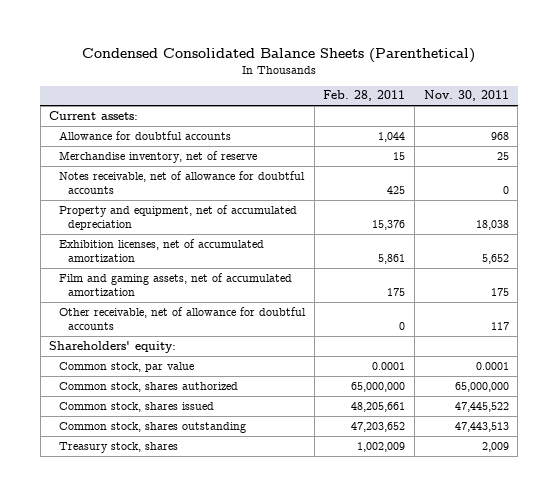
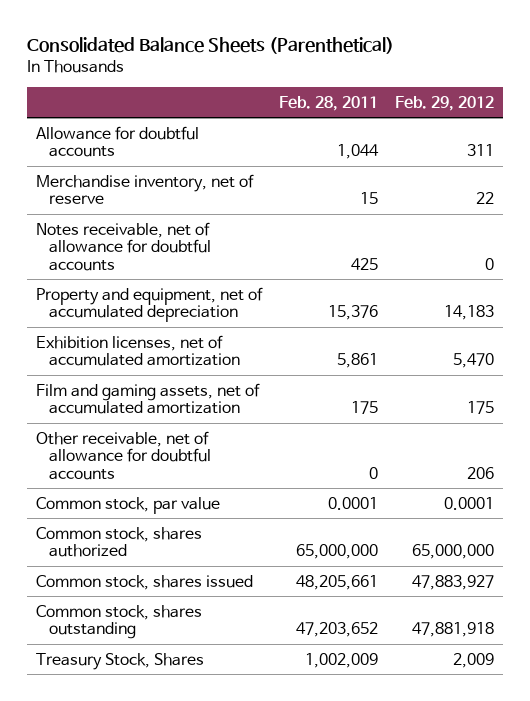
- Condensed Consolidated Balance Sheets (Parenthetical)
+ Consolidated Balance Sheets (Parenthetical)
- | Feb. 28, 2011 | Nov. 30, 2011
+ | Feb. 28, 2011 | Feb. 29, 2012
- Current assets:
- Shareholders' equity:
- Treasury stock, shares | 1,002,009 | 2,009
+ Treasury Stock, Shares | 1,002,009 | 2,009

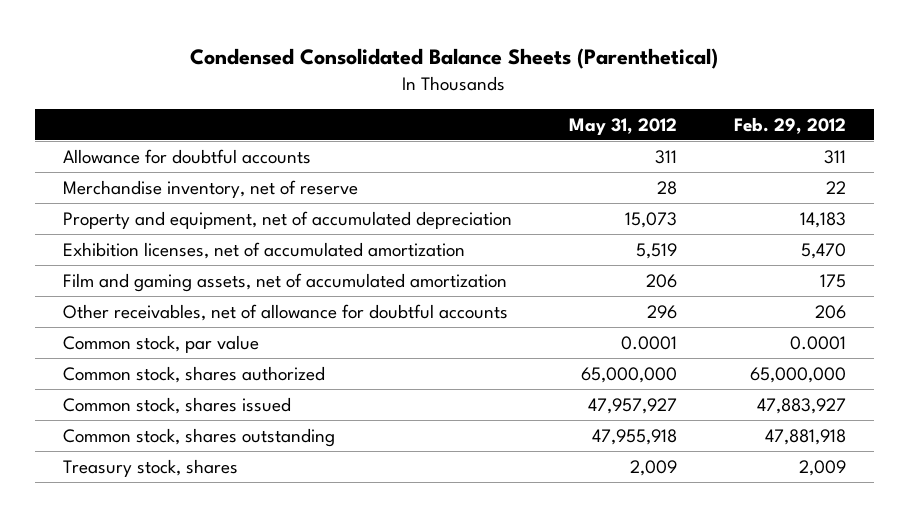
- Consolidated Balance Sheets (Parenthetical)
+ Condensed Consolidated Balance Sheets (Parenthetical)
- | Feb. 28, 2011 | Feb. 29, 2012
+ | May 31, 2012 | Feb. 29, 2012
- Notes receivable, net of allowance for doubtful accounts | 425 | 0
- Other receivable, net of allowance for doubtful accounts | 0 | 206
+ Other receivables, net of allowance for doubtful accounts | 296 | 206
- Treasury Stock, Shares | 1,002,009 | 2,009
+ Treasury stock, shares | 2,009 | 2,009

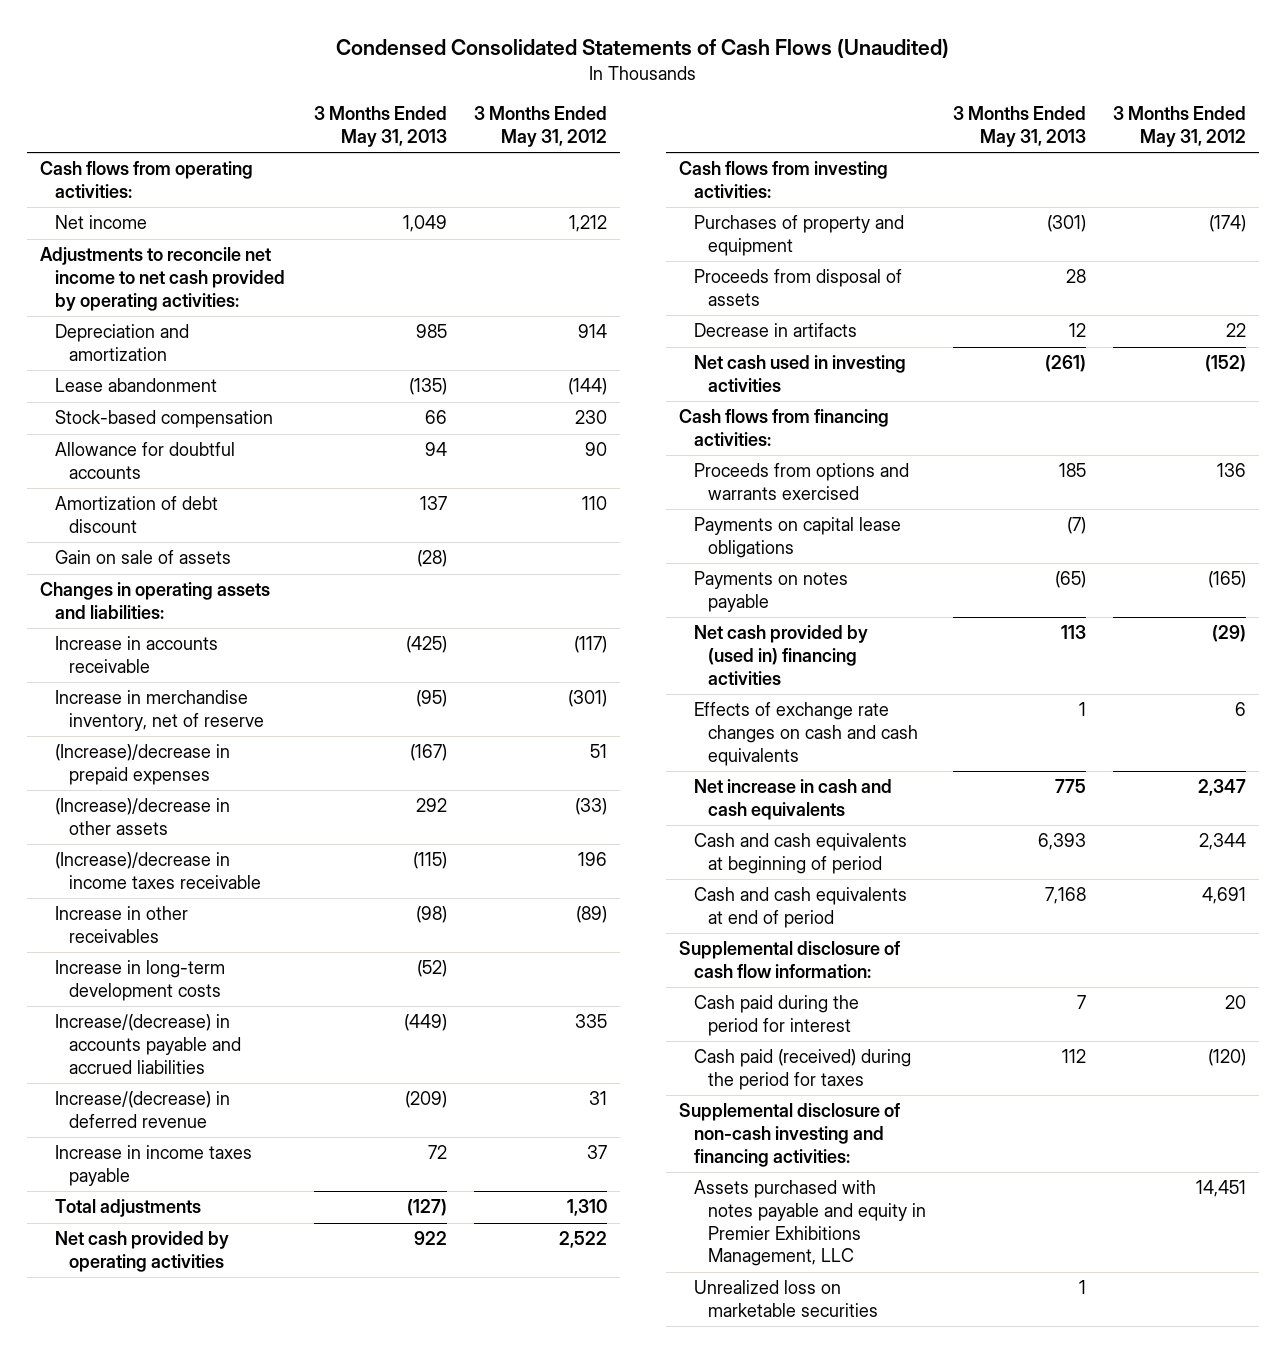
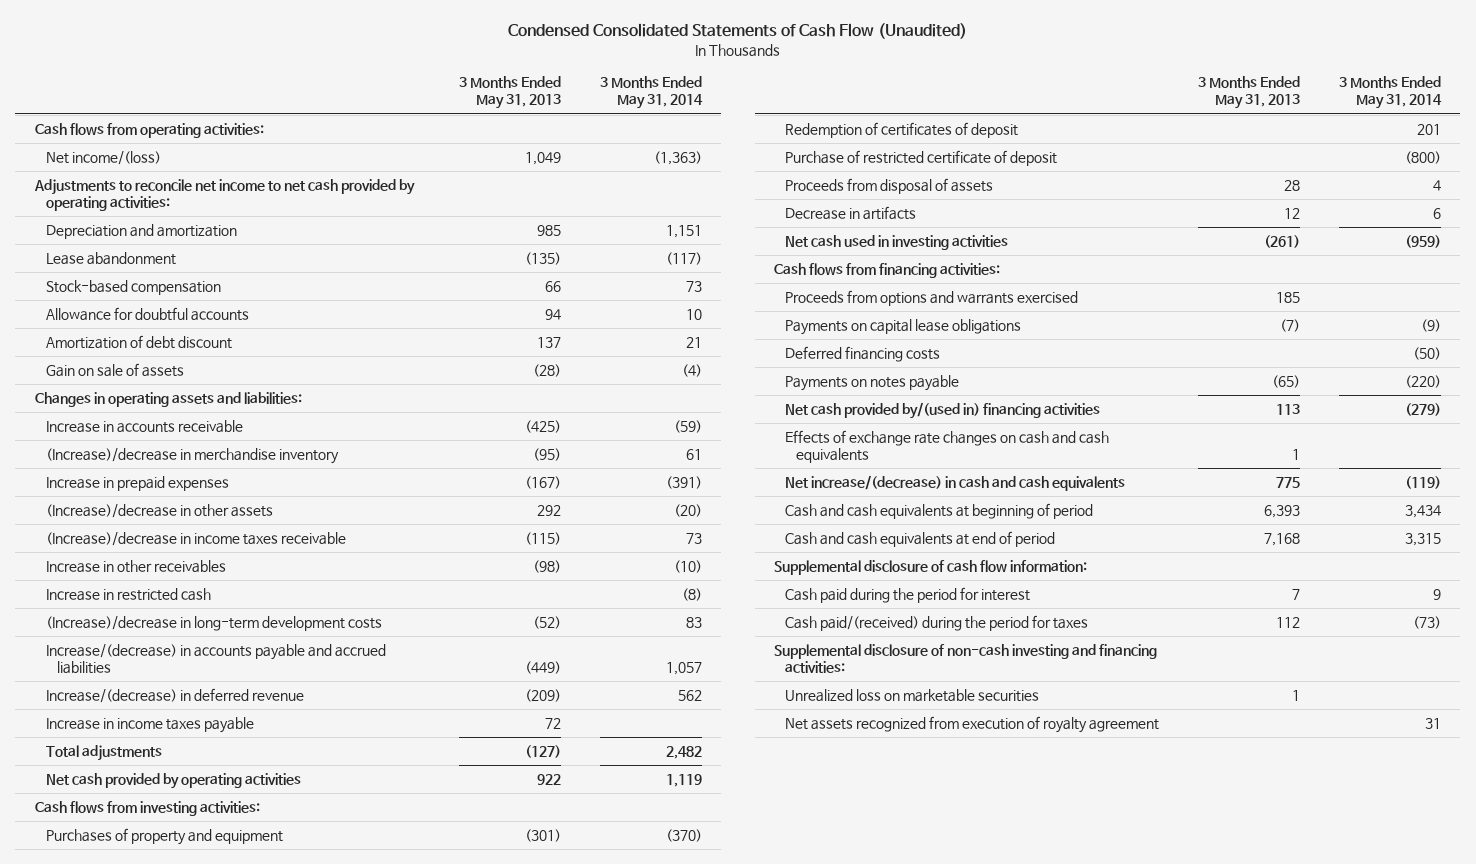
- Condensed Consolidated Statements of Cash Flows (Unaudited)
+ Condensed Consolidated Statements of Cash Flow (Unaudited)
- | 3 Months Ended May 31, 2013 | 3 Months Ended May 31, 2012
+ | 3 Months Ended May 31, 2013 | 3 Months Ended May 31, 2014
- Net income | 1,049 | 1,212
+ Net income/(loss) | 1,049 | (1,363)
- Increase in merchandise inventory, net of reserve | (95) | (301)
- (Increase)/decrease in prepaid expenses | (167) | 51
+ (Increase)/decrease in merchandise inventory | (95) | 61
+ Increase in prepaid expenses | (167) | (391)
- Increase in long-term development costs | (52) |
+ Increase in restricted cash | | (8)
+ (Increase)/decrease in long-term development costs | (52) | 83
+ Redemption of certificates of deposit | | 201
+ Purchase of restricted certificate of deposit | | (800)
+ Deferred financing costs | | (50)
- Net cash provided by (used in) financing activities | 113 | (29)
+ Net cash provided by/(used in) financing activities | 113 | (279)
- Net increase in cash and cash equivalents | 775 | 2,347
+ Net increase/(decrease) in cash and cash equivalents | 775 | (119)
- Cash paid (received) during the period for taxes | 112 | (120)
+ Cash paid/(received) during the period for taxes | 112 | (73)
- Assets purchased with notes payable and equity in Premier Exhibitions Management, LLC | | 14,451
+ Net assets recognized from execution of royalty agreement | | 31

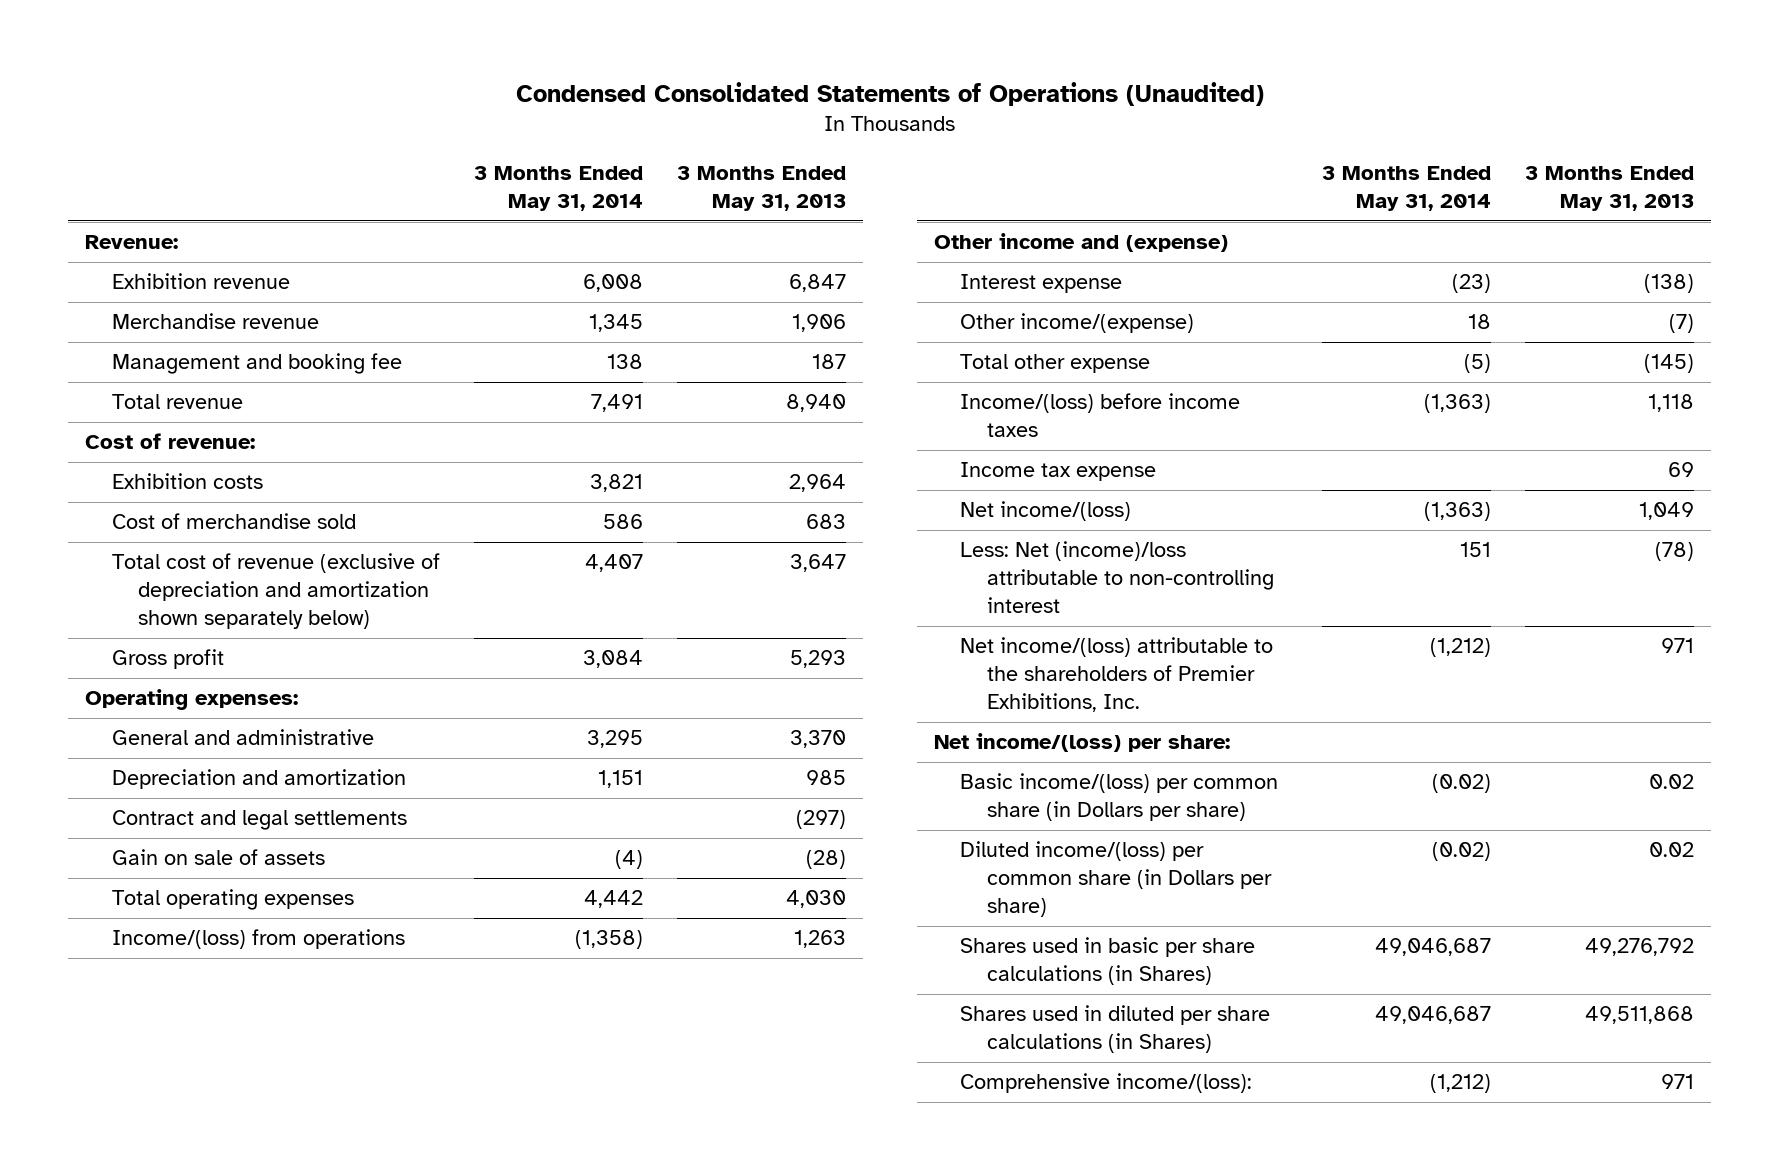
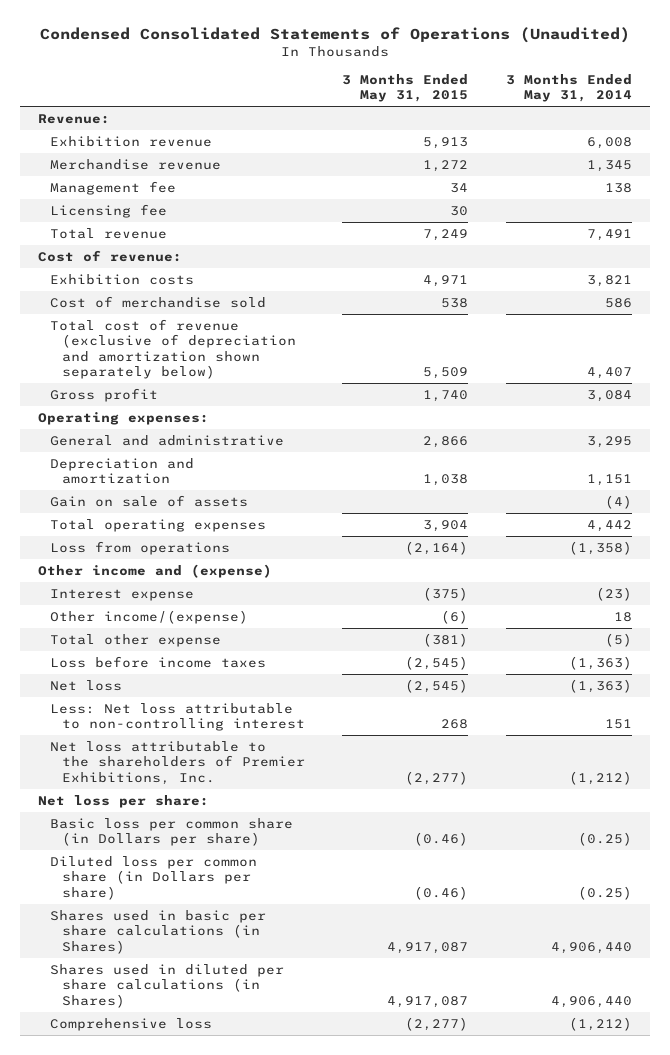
- | 3 Months Ended May 31, 2014 | 3 Months Ended May 31, 2013
+ | 3 Months Ended May 31, 2015 | 3 Months Ended May 31, 2014
- Management and booking fee | 138 | 187
+ Management fee | 34 | 138
+ Licensing fee | 30 |
- Contract and legal settlements | | (297)
- Income/(loss) from operations | (1,358) | 1,263
+ Loss from operations | (2,164) | (1,358)
- Income/(loss) before income taxes | (1,363) | 1,118
- Income tax expense | | 69
- Net income/(loss) | (1,363) | 1,049
- Less: Net (income)/loss attributable to non-controlling interest | 151 | (78)
- Net income/(loss) attributable to the shareholders of Premier Exhibitions, Inc. | (1,212) | 971
- Net income/(loss) per share:
- Basic income/(loss) per common share (in Dollars per share) | (0.02) | 0.02
- Diluted income/(loss) per common share (in Dollars per share) | (0.02) | 0.02
- Shares used in basic per share calculations (in Shares) | 49,046,687 | 49,276,792
- Shares used in diluted per share calculations (in Shares) | 49,046,687 | 49,511,868
- Comprehensive income/(loss): | (1,212) | 971
+ Loss before income taxes | (2,545) | (1,363)
+ Net loss | (2,545) | (1,363)
+ Less: Net loss attributable to non-controlling interest | 268 | 151
+ Net loss attributable to the shareholders of Premier Exhibitions, Inc. | (2,277) | (1,212)
+ Net loss per share:
+ Basic loss per common share (in Dollars per share) | (0.46) | (0.25)
+ Diluted loss per common share (in Dollars per share) | (0.46) | (0.25)
+ Shares used in basic per share calculations (in Shares) | 4,917,087 | 4,906,440
+ Shares used in diluted per share calculations (in Shares) | 4,917,087 | 4,906,440
+ Comprehensive loss | (2,277) | (1,212)

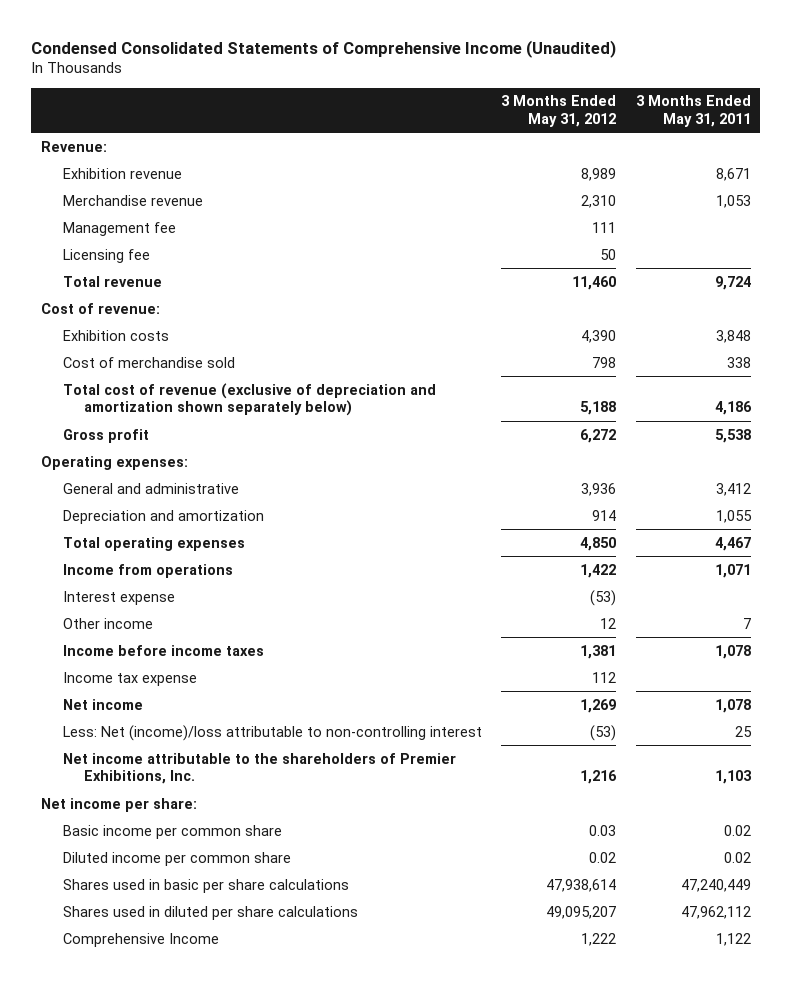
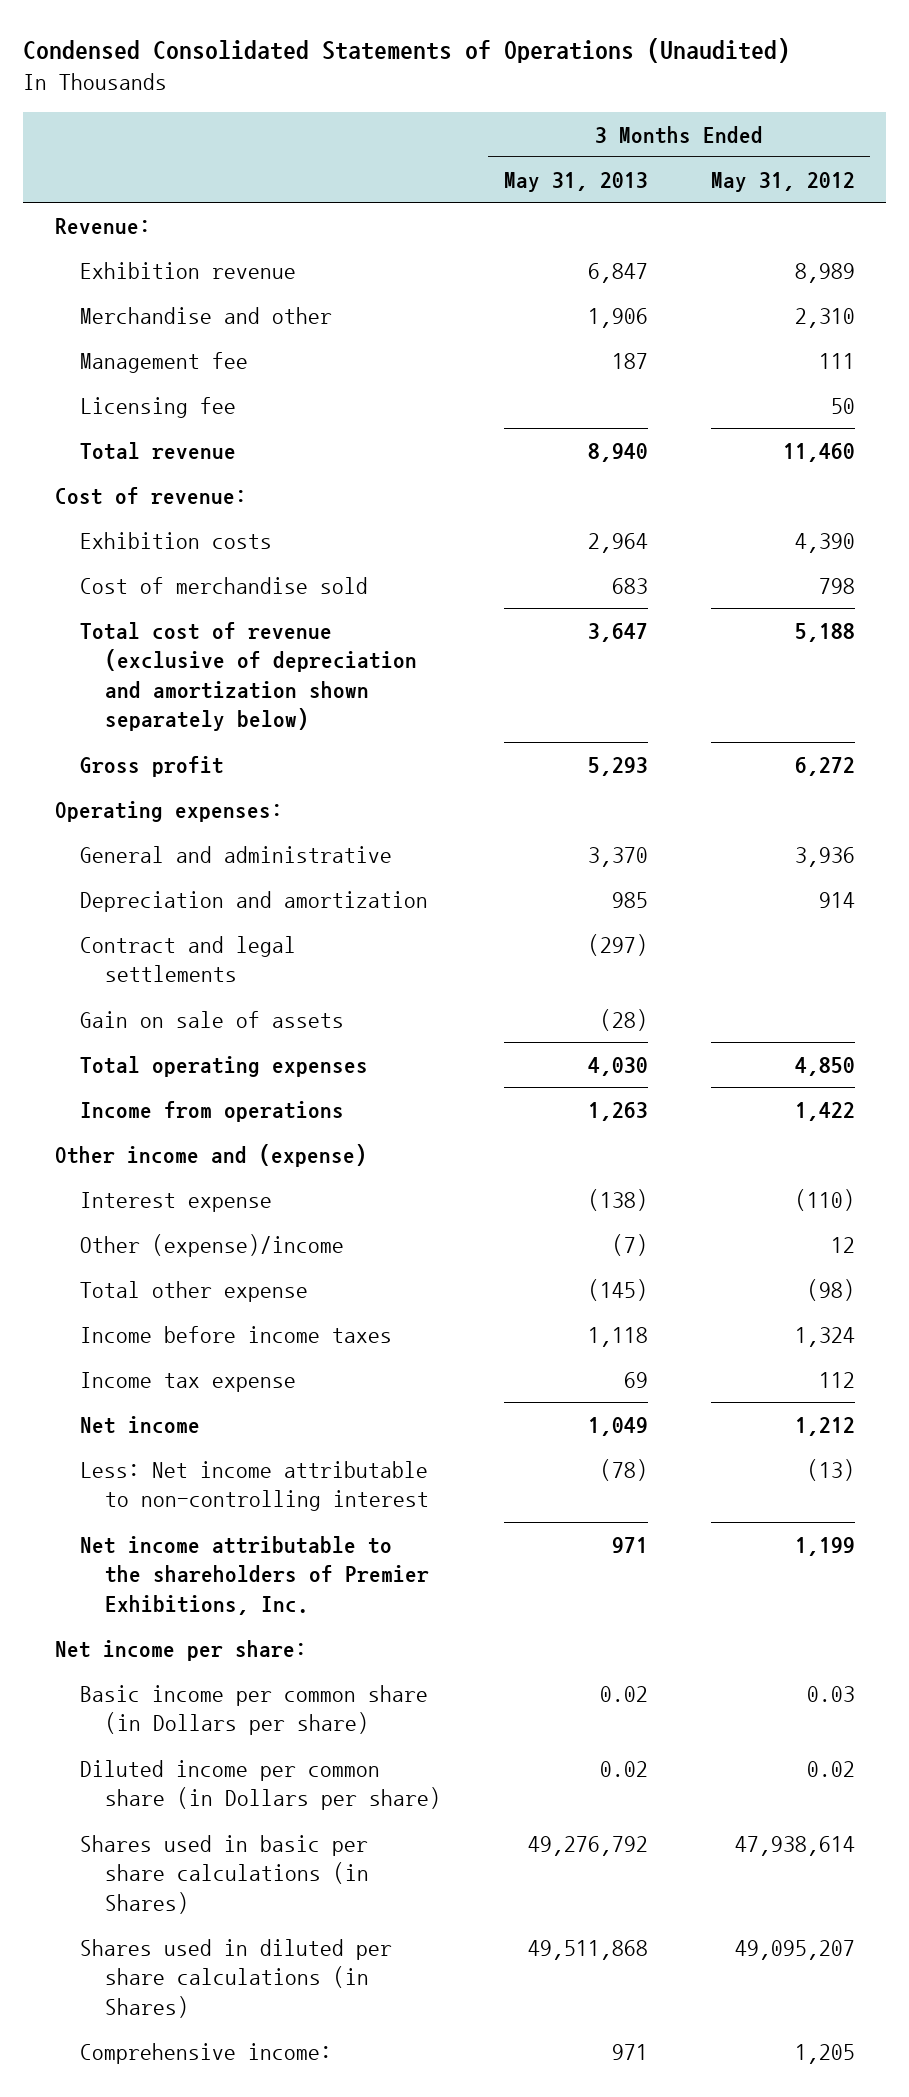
- Condensed Consolidated Statements of Comprehensive Income (Unaudited)
+ Condensed Consolidated Statements of Operations (Unaudited)
- | 3 Months Ended May 31, 2012 | 3 Months Ended May 31, 2011
+ | 3 Months Ended May 31, 2013 | 3 Months Ended May 31, 2012
- Merchandise revenue | 2,310 | 1,053
+ Merchandise and other | 1,906 | 2,310
+ Contract and legal settlements | (297) |
+ Gain on sale of assets | (28) |
- Interest expense | (53) |
- Other income | 12 | 7
- Income before income taxes | 1,381 | 1,078
+ Other income and (expense)
+ Interest expense | (138) | (110)
+ Other (expense)/income | (7) | 12
+ Total other expense | (145) | (98)
+ Income before income taxes | 1,118 | 1,324
- Net income | 1,269 | 1,078
- Less: Net (income)/loss attributable to non-controlling interest | (53) | 25
- Net income attributable to the shareholders of Premier Exhibitions, Inc. | 1,216 | 1,103
+ Net income | 1,049 | 1,212
+ Less: Net income attributable to non-controlling interest | (78) | (13)
+ Net income attributable to the shareholders of Premier Exhibitions, Inc. | 971 | 1,199
- Basic income per common share | 0.03 | 0.02
- Diluted income per common share | 0.02 | 0.02
- Shares used in basic per share calculations | 47,938,614 | 47,240,449
- Shares used in diluted per share calculations | 49,095,207 | 47,962,112
- Comprehensive Income | 1,222 | 1,122
+ Basic income per common share (in Dollars per share) | 0.02 | 0.03
+ Diluted income per common share (in Dollars per share) | 0.02 | 0.02
+ Shares used in basic per share calculations (in Shares) | 49,276,792 | 47,938,614
+ Shares used in diluted per share calculations (in Shares) | 49,511,868 | 49,095,207
+ Comprehensive income: | 971 | 1,205

